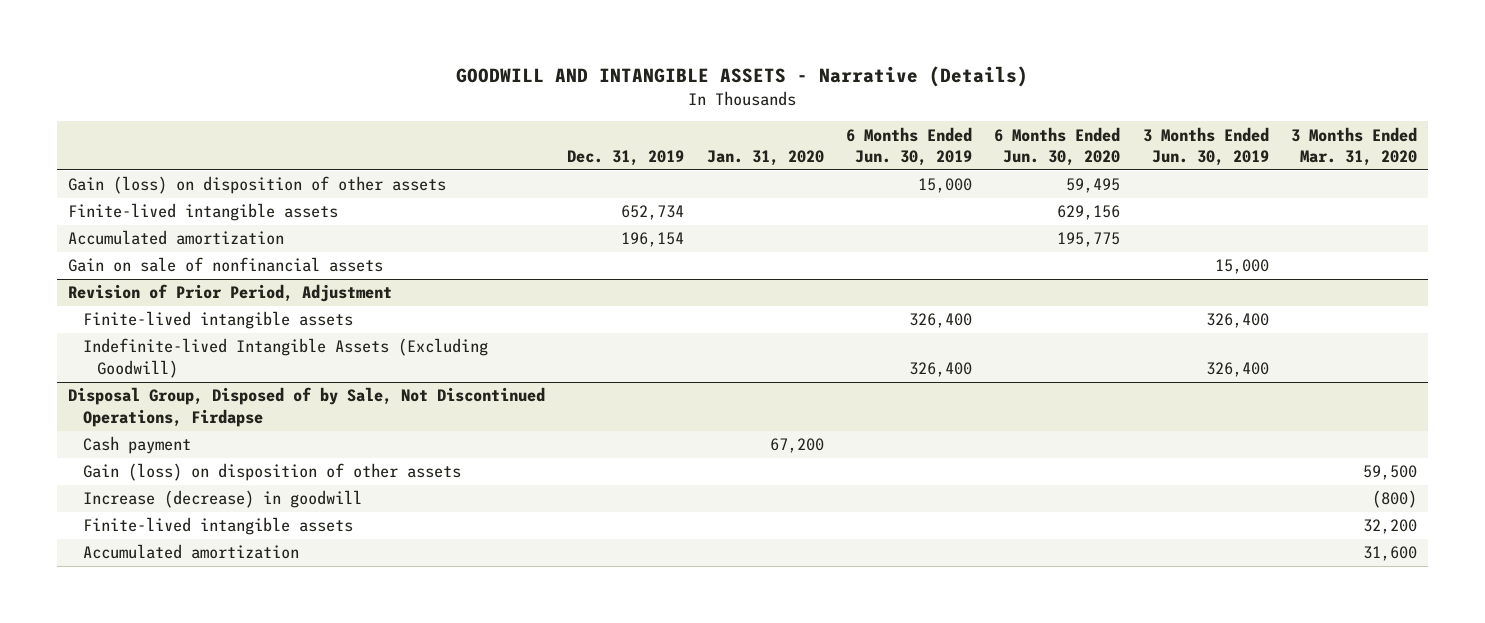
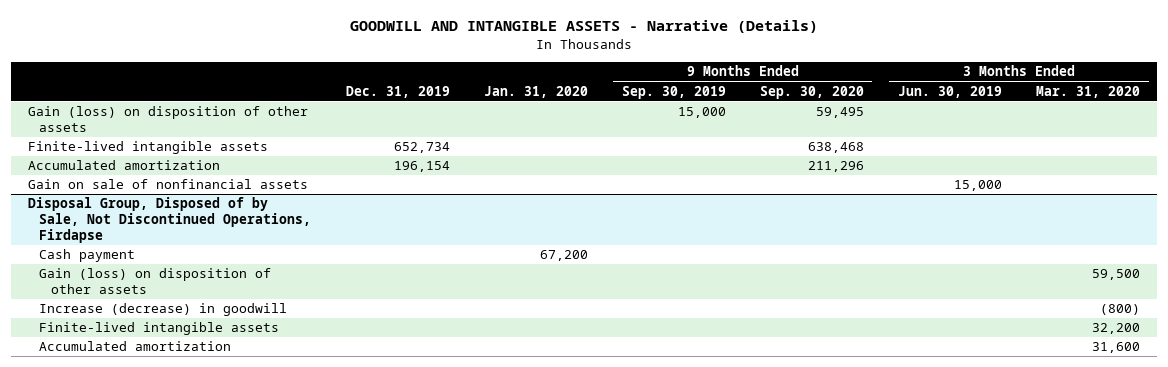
- | Dec. 31, 2019 | Jan. 31, 2020 | 6 Months Ended Jun. 30, 2019 | 6 Months Ended Jun. 30, 2020 | 3 Months Ended Jun. 30, 2019 | 3 Months Ended Mar. 31, 2020
+ | Dec. 31, 2019 | Jan. 31, 2020 | 9 Months Ended Sep. 30, 2019 | 9 Months Ended Sep. 30, 2020 | 3 Months Ended Jun. 30, 2019 | 3 Months Ended Mar. 31, 2020
- Revision of Prior Period, Adjustment
- Finite-lived intangible assets | | | 326,400 | | 326,400 |
- Indefinite-lived Intangible Assets (Excluding Goodwill) | | | 326,400 | | 326,400 |

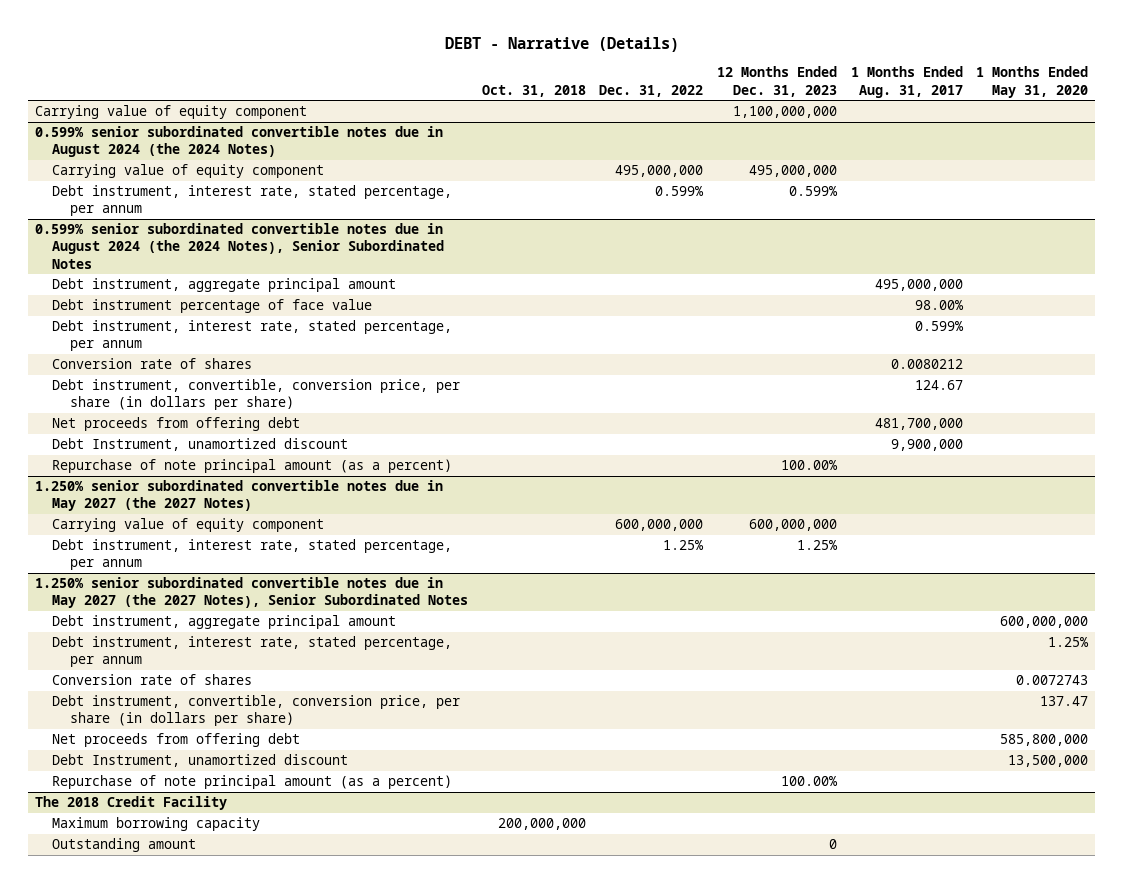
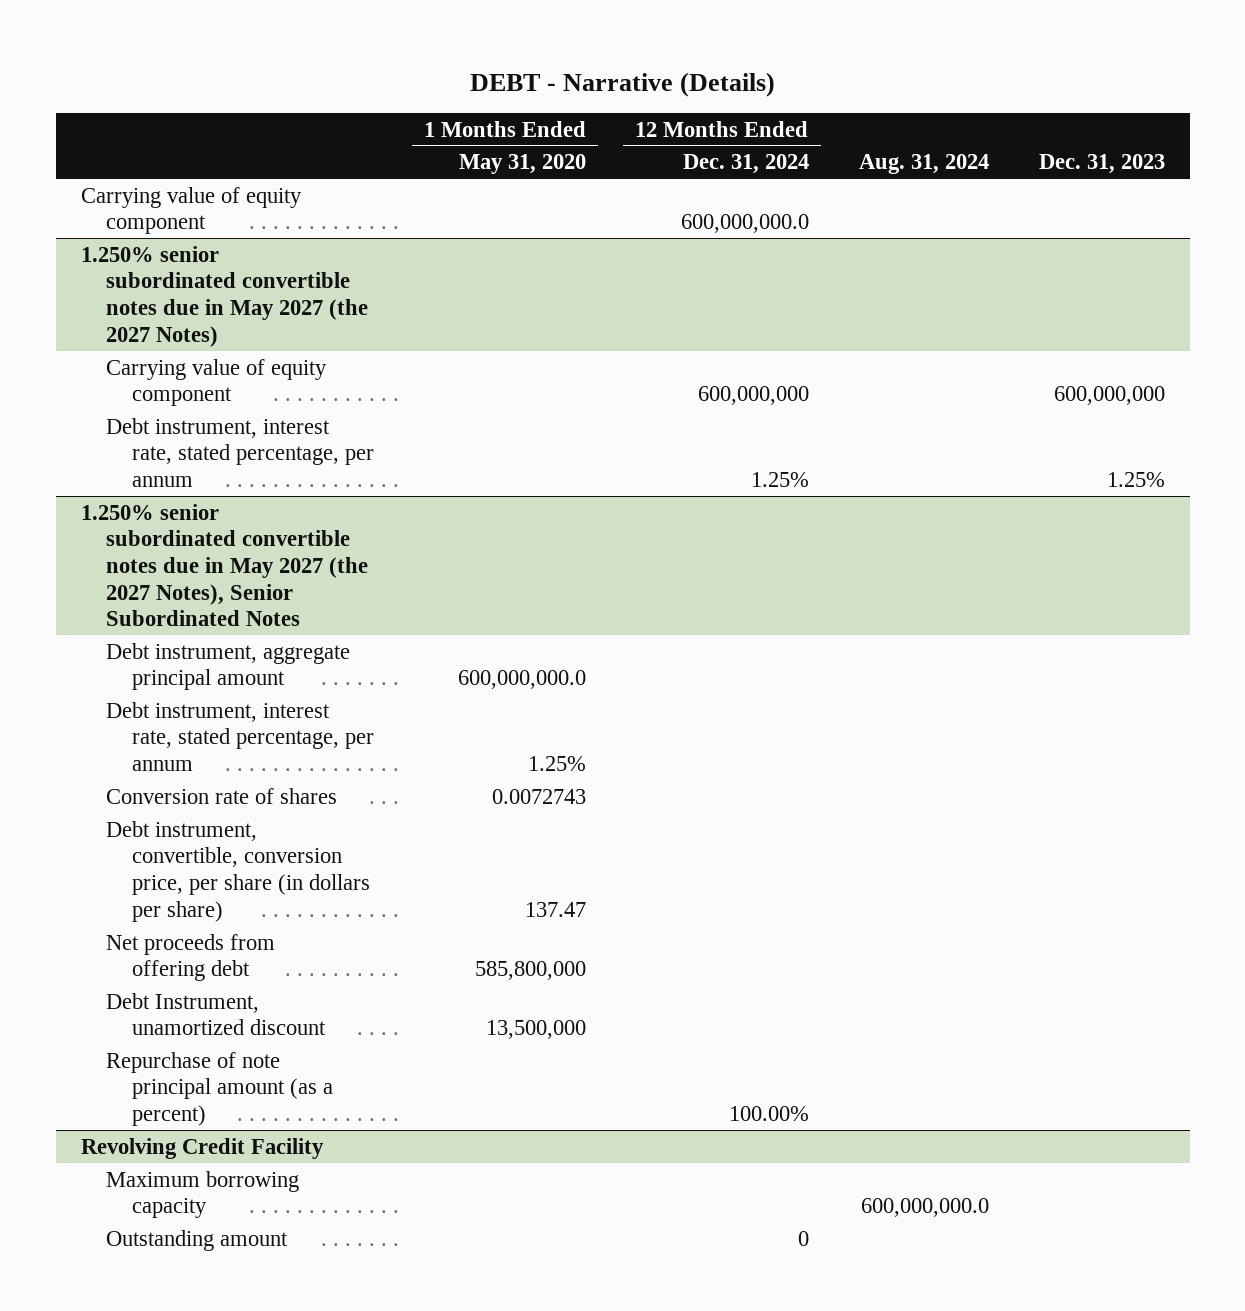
- | Oct. 31, 2018 | Dec. 31, 2022 | 12 Months Ended Dec. 31, 2023 | 1 Months Ended Aug. 31, 2017 | 1 Months Ended May 31, 2020
+ | 1 Months Ended May 31, 2020 | 12 Months Ended Dec. 31, 2024 | Aug. 31, 2024 | Dec. 31, 2023
- 0.599% senior subordinated convertible notes due in August 2024 (the 2024 Notes)
- Carrying value of equity component | | 495,000,000 | 495,000,000 | |
- Debt instrument, interest rate, stated percentage, per annum | | 0.599% | 0.599% | |
- 0.599% senior subordinated convertible notes due in August 2024 (the 2024 Notes), Senior Subordinated Notes
- Debt instrument, aggregate principal amount | | | | 495,000,000 |
- Debt instrument percentage of face value | | | | 98.00% |
- Debt instrument, interest rate, stated percentage, per annum | | | | 0.599% |
- Conversion rate of shares | | | | 0.0080212 |
- Debt instrument, convertible, conversion price, per share (in dollars per share) | | | | 124.67 |
- Net proceeds from offering debt | | | | 481,700,000 |
- Debt Instrument, unamortized discount | | | | 9,900,000 |
- Repurchase of note principal amount (as a percent) | | | 100.00% | |
@ 1.250% senior subordinated convertible notes due in May 2027 (the 2027 Notes), Senior Subordinated Notes
- Debt instrument, aggregate principal amount | | | | | 600,000,000
+ Debt instrument, aggregate principal amount | 600,000,000.0 | | |
- The 2018 Credit Facility
- Maximum borrowing capacity | 200,000,000 | | | |
- Outstanding amount | | | 0 | |
+ Revolving Credit Facility
+ Maximum borrowing capacity | | | 600,000,000.0 |
+ Outstanding amount | | 0 | |

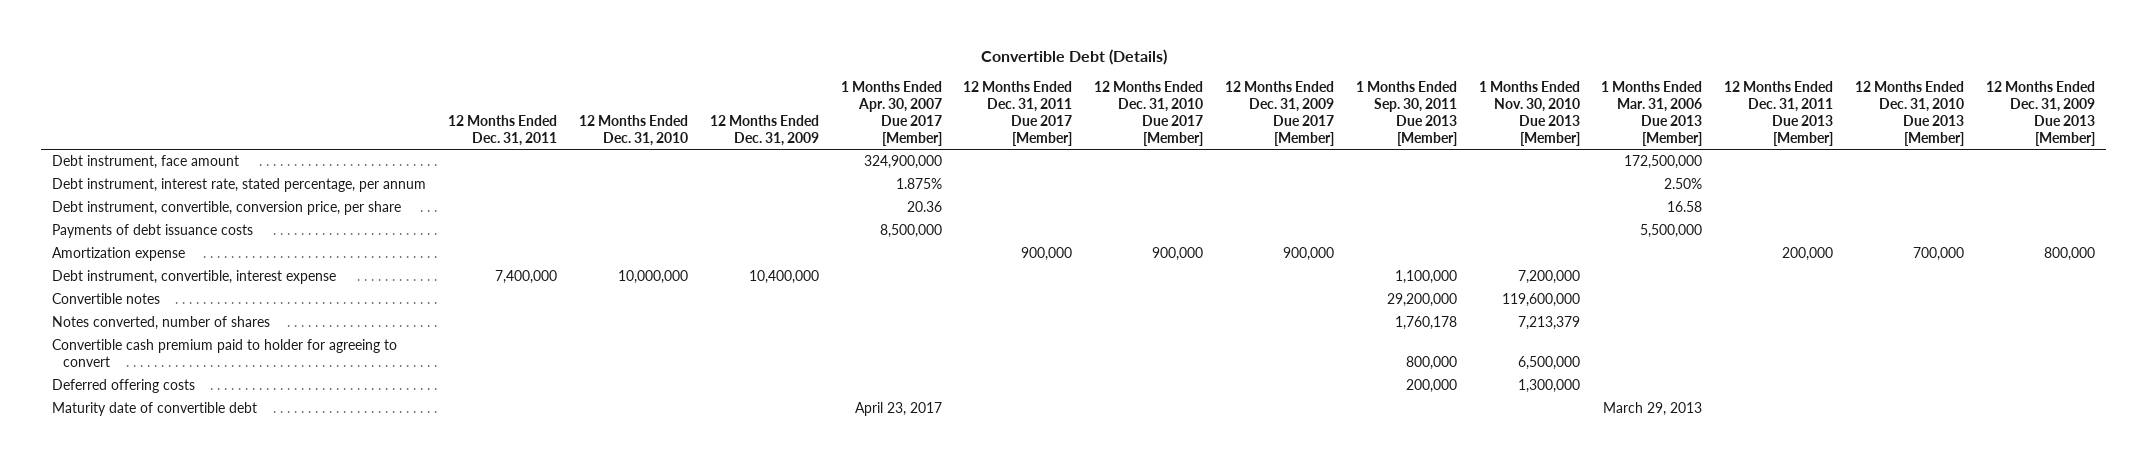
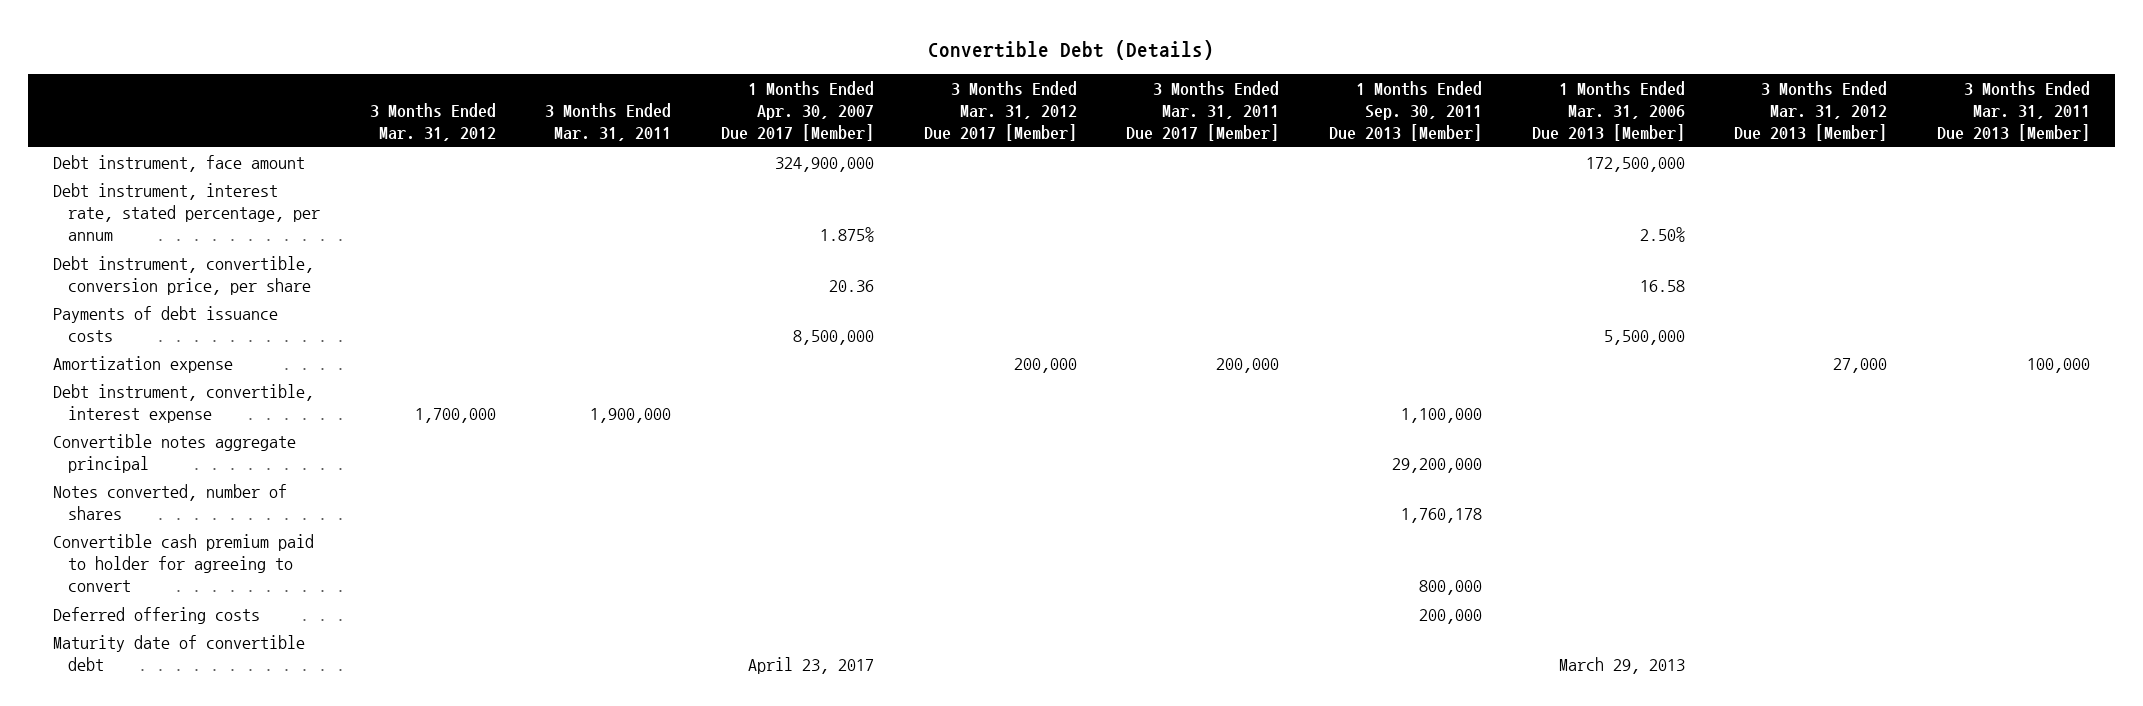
- | 12 Months Ended Dec. 31, 2011 | 12 Months Ended Dec. 31, 2010 | 12 Months Ended Dec. 31, 2009 | 1 Months Ended Apr. 30, 2007 Due 2017 [Member] | 12 Months Ended Dec. 31, 2011 Due 2017 [Member] | 12 Months Ended Dec. 31, 2010 Due 2017 [Member] | 12 Months Ended Dec. 31, 2009 Due 2017 [Member] | 1 Months Ended Sep. 30, 2011 Due 2013 [Member] | 1 Months Ended Nov. 30, 2010 Due 2013 [Member] | 1 Months Ended Mar. 31, 2006 Due 2013 [Member] | 12 Months Ended Dec. 31, 2011 Due 2013 [Member] | 12 Months Ended Dec. 31, 2010 Due 2013 [Member] | 12 Months Ended Dec. 31, 2009 Due 2013 [Member]
+ | 3 Months Ended Mar. 31, 2012 | 3 Months Ended Mar. 31, 2011 | 1 Months Ended Apr. 30, 2007 Due 2017 [Member] | 3 Months Ended Mar. 31, 2012 Due 2017 [Member] | 3 Months Ended Mar. 31, 2011 Due 2017 [Member] | 1 Months Ended Sep. 30, 2011 Due 2013 [Member] | 1 Months Ended Mar. 31, 2006 Due 2013 [Member] | 3 Months Ended Mar. 31, 2012 Due 2013 [Member] | 3 Months Ended Mar. 31, 2011 Due 2013 [Member]
- Convertible notes | | | | | | | | 29,200,000 | 119,600,000 | | | |
+ Convertible notes aggregate principal | | | | | | 29,200,000 | | |

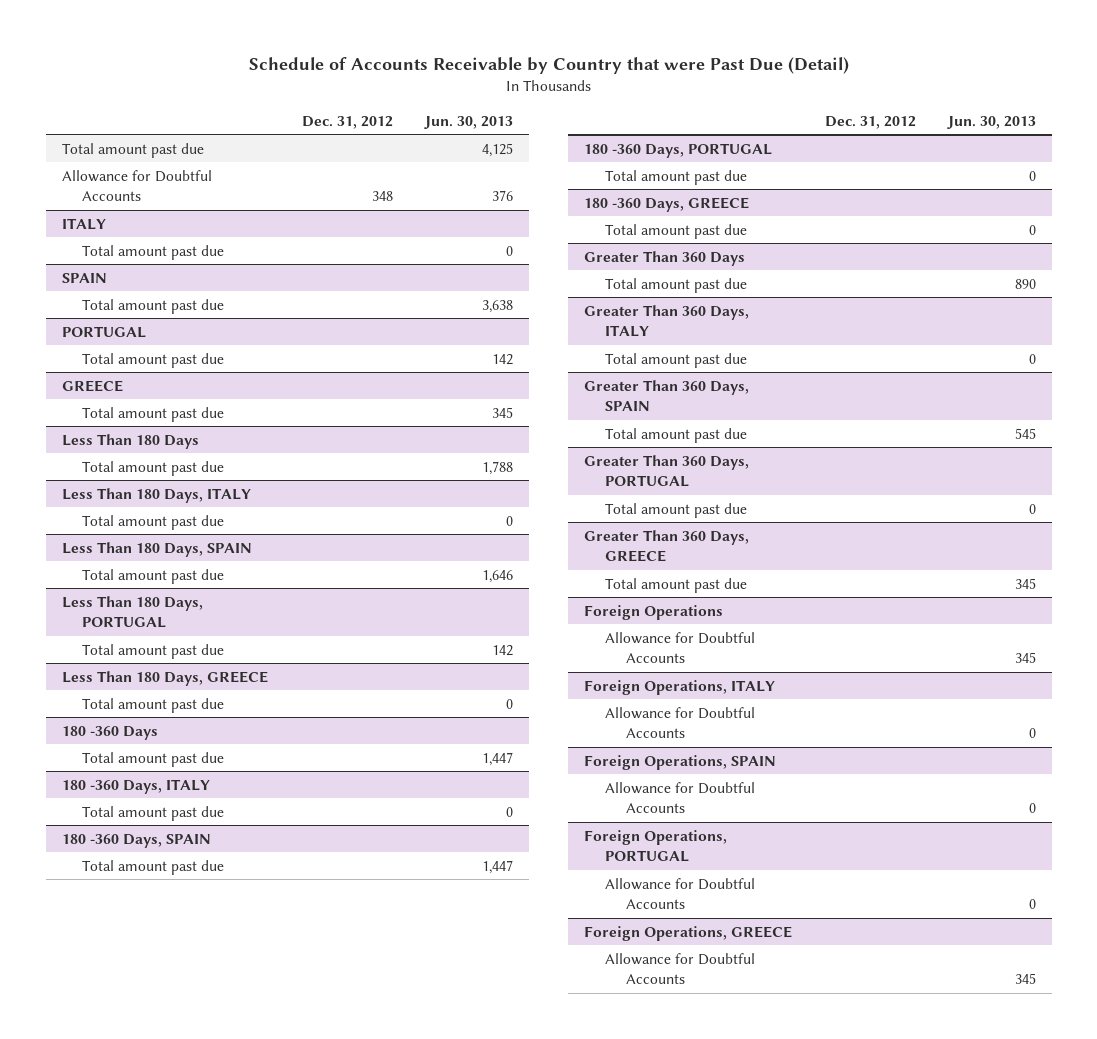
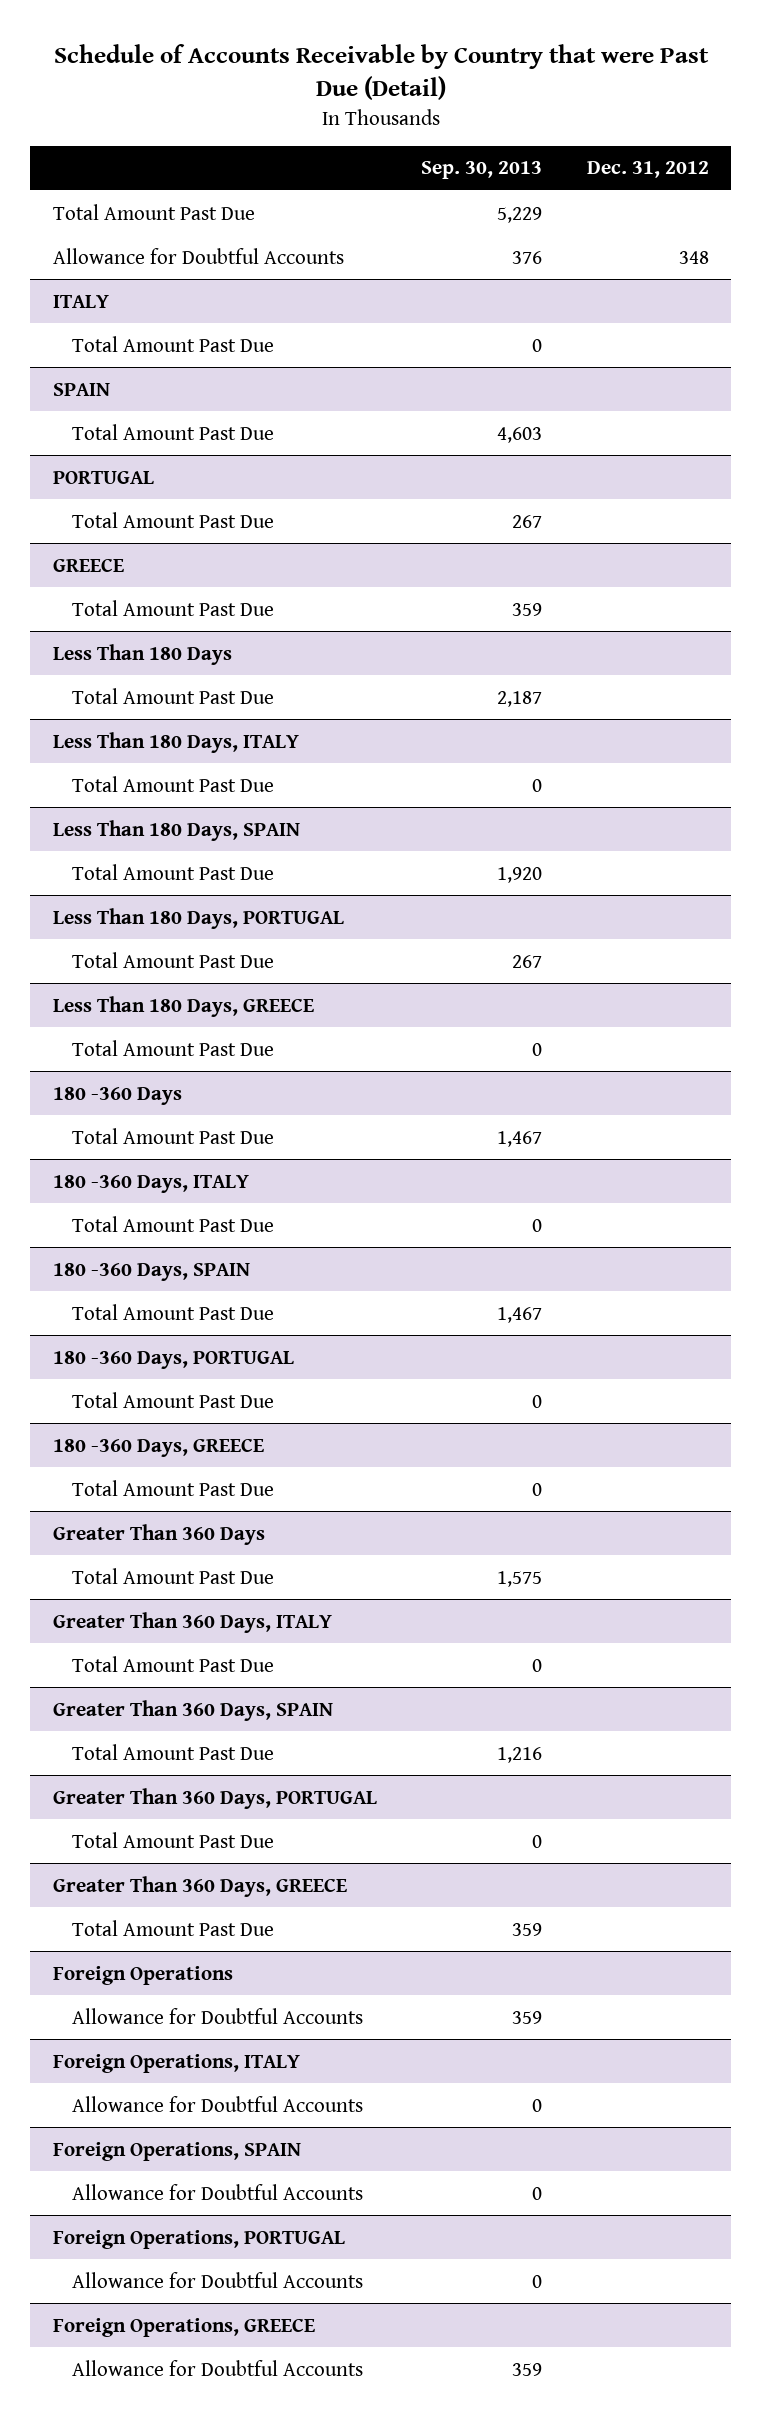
- | Dec. 31, 2012 | Jun. 30, 2013
+ | Sep. 30, 2013 | Dec. 31, 2012
- Total amount past due | | 4,125
+ Total Amount Past Due | 5,229 |
@ ITALY
- Total amount past due | | 0
+ Total Amount Past Due | 0 |
@ SPAIN
- Total amount past due | | 3,638
+ Total Amount Past Due | 4,603 |
@ PORTUGAL
- Total amount past due | | 142
+ Total Amount Past Due | 267 |
@ GREECE
- Total amount past due | | 345
+ Total Amount Past Due | 359 |
@ Less Than 180 Days
- Total amount past due | | 1,788
+ Total Amount Past Due | 2,187 |
@ Less Than 180 Days, ITALY
- Total amount past due | | 0
+ Total Amount Past Due | 0 |
@ Less Than 180 Days, SPAIN
- Total amount past due | | 1,646
+ Total Amount Past Due | 1,920 |
@ Less Than 180 Days, PORTUGAL
- Total amount past due | | 142
+ Total Amount Past Due | 267 |
@ Less Than 180 Days, GREECE
- Total amount past due | | 0
+ Total Amount Past Due | 0 |
@ 180 -360 Days
- Total amount past due | | 1,447
+ Total Amount Past Due | 1,467 |
@ 180 -360 Days, ITALY
- Total amount past due | | 0
+ Total Amount Past Due | 0 |
@ 180 -360 Days, SPAIN
- Total amount past due | | 1,447
+ Total Amount Past Due | 1,467 |
@ 180 -360 Days, PORTUGAL
- Total amount past due | | 0
+ Total Amount Past Due | 0 |
@ 180 -360 Days, GREECE
- Total amount past due | | 0
+ Total Amount Past Due | 0 |
@ Greater Than 360 Days
- Total amount past due | | 890
+ Total Amount Past Due | 1,575 |
@ Greater Than 360 Days, ITALY
- Total amount past due | | 0
+ Total Amount Past Due | 0 |
@ Greater Than 360 Days, SPAIN
- Total amount past due | | 545
+ Total Amount Past Due | 1,216 |
@ Greater Than 360 Days, PORTUGAL
- Total amount past due | | 0
+ Total Amount Past Due | 0 |
@ Greater Than 360 Days, GREECE
- Total amount past due | | 345
+ Total Amount Past Due | 359 |

